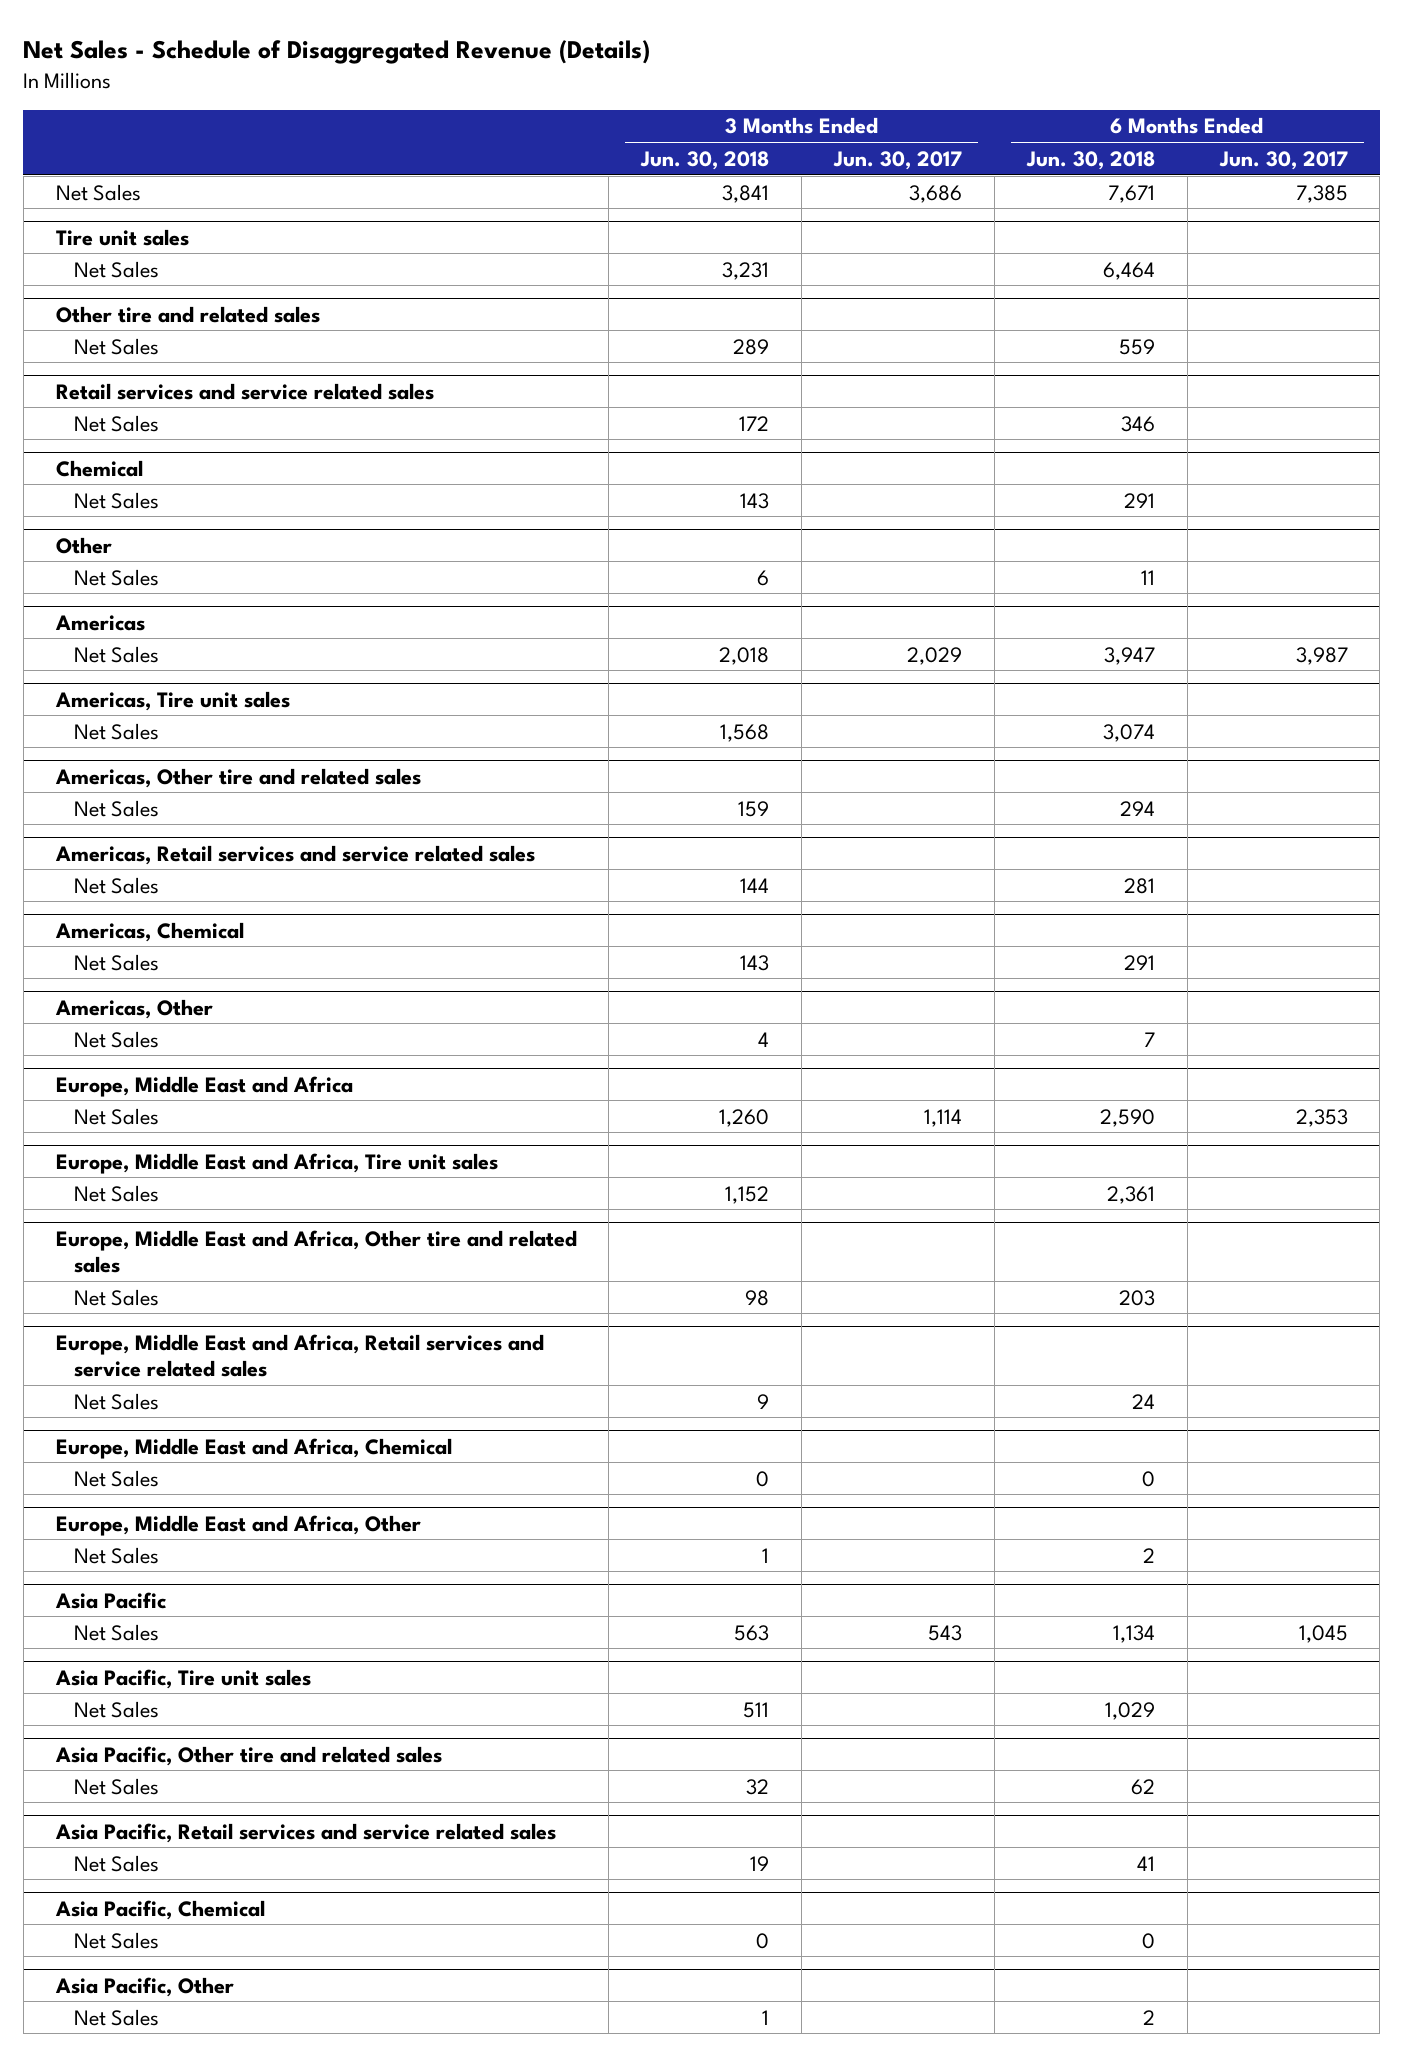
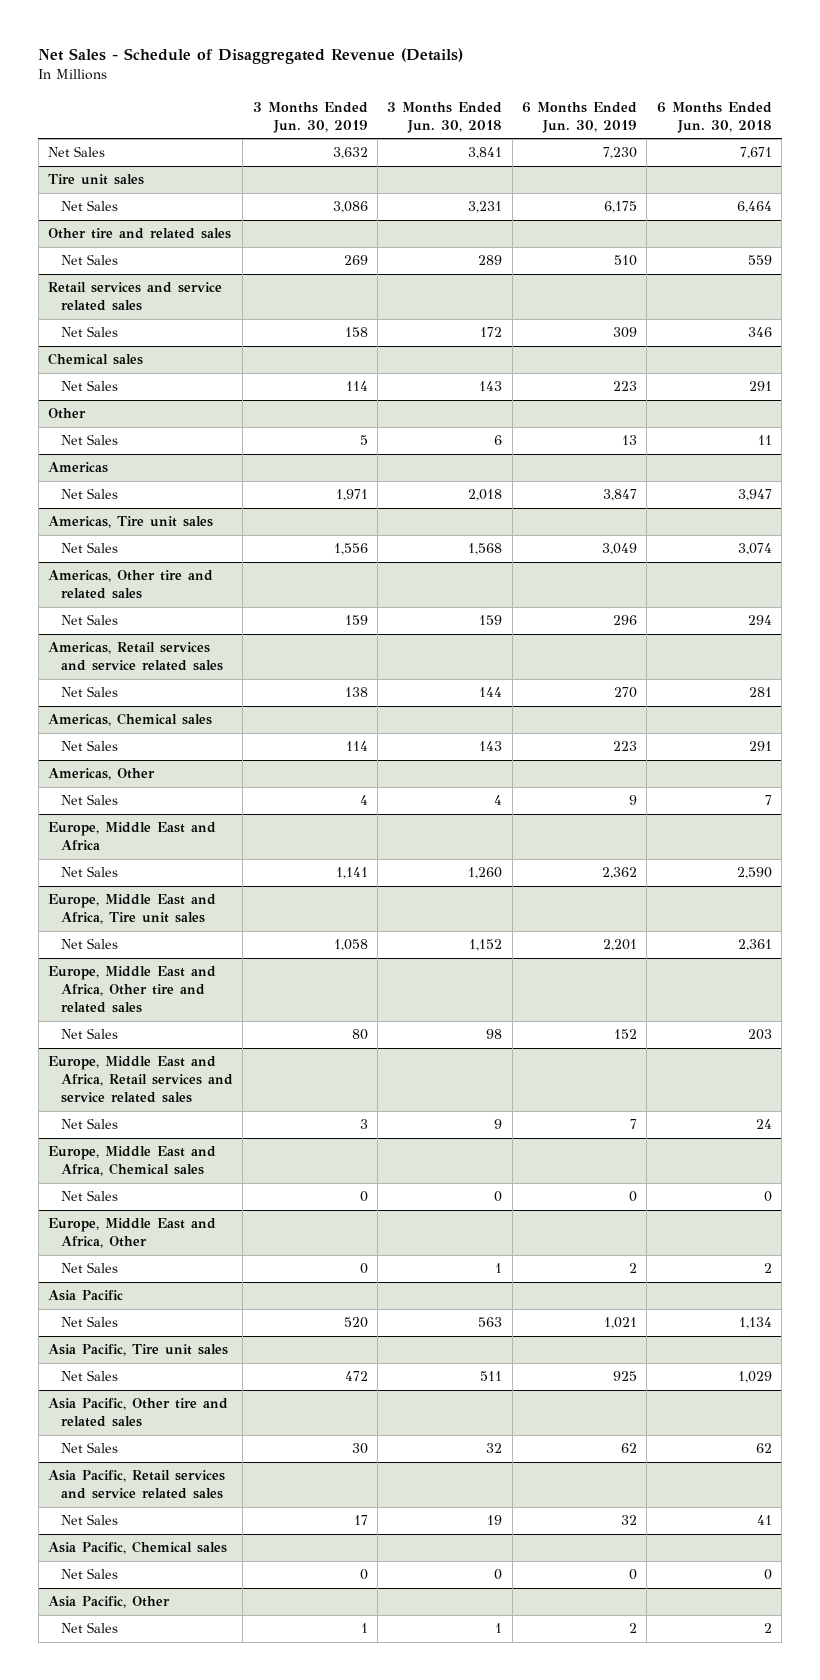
- | 3 Months Ended Jun. 30, 2018 | 3 Months Ended Jun. 30, 2017 | 6 Months Ended Jun. 30, 2018 | 6 Months Ended Jun. 30, 2017
+ | 3 Months Ended Jun. 30, 2019 | 3 Months Ended Jun. 30, 2018 | 6 Months Ended Jun. 30, 2019 | 6 Months Ended Jun. 30, 2018
- Chemical
+ Chemical sales
- Americas, Chemical
+ Americas, Chemical sales
- Europe, Middle East and Africa, Chemical
+ Europe, Middle East and Africa, Chemical sales
- Asia Pacific, Chemical
+ Asia Pacific, Chemical sales

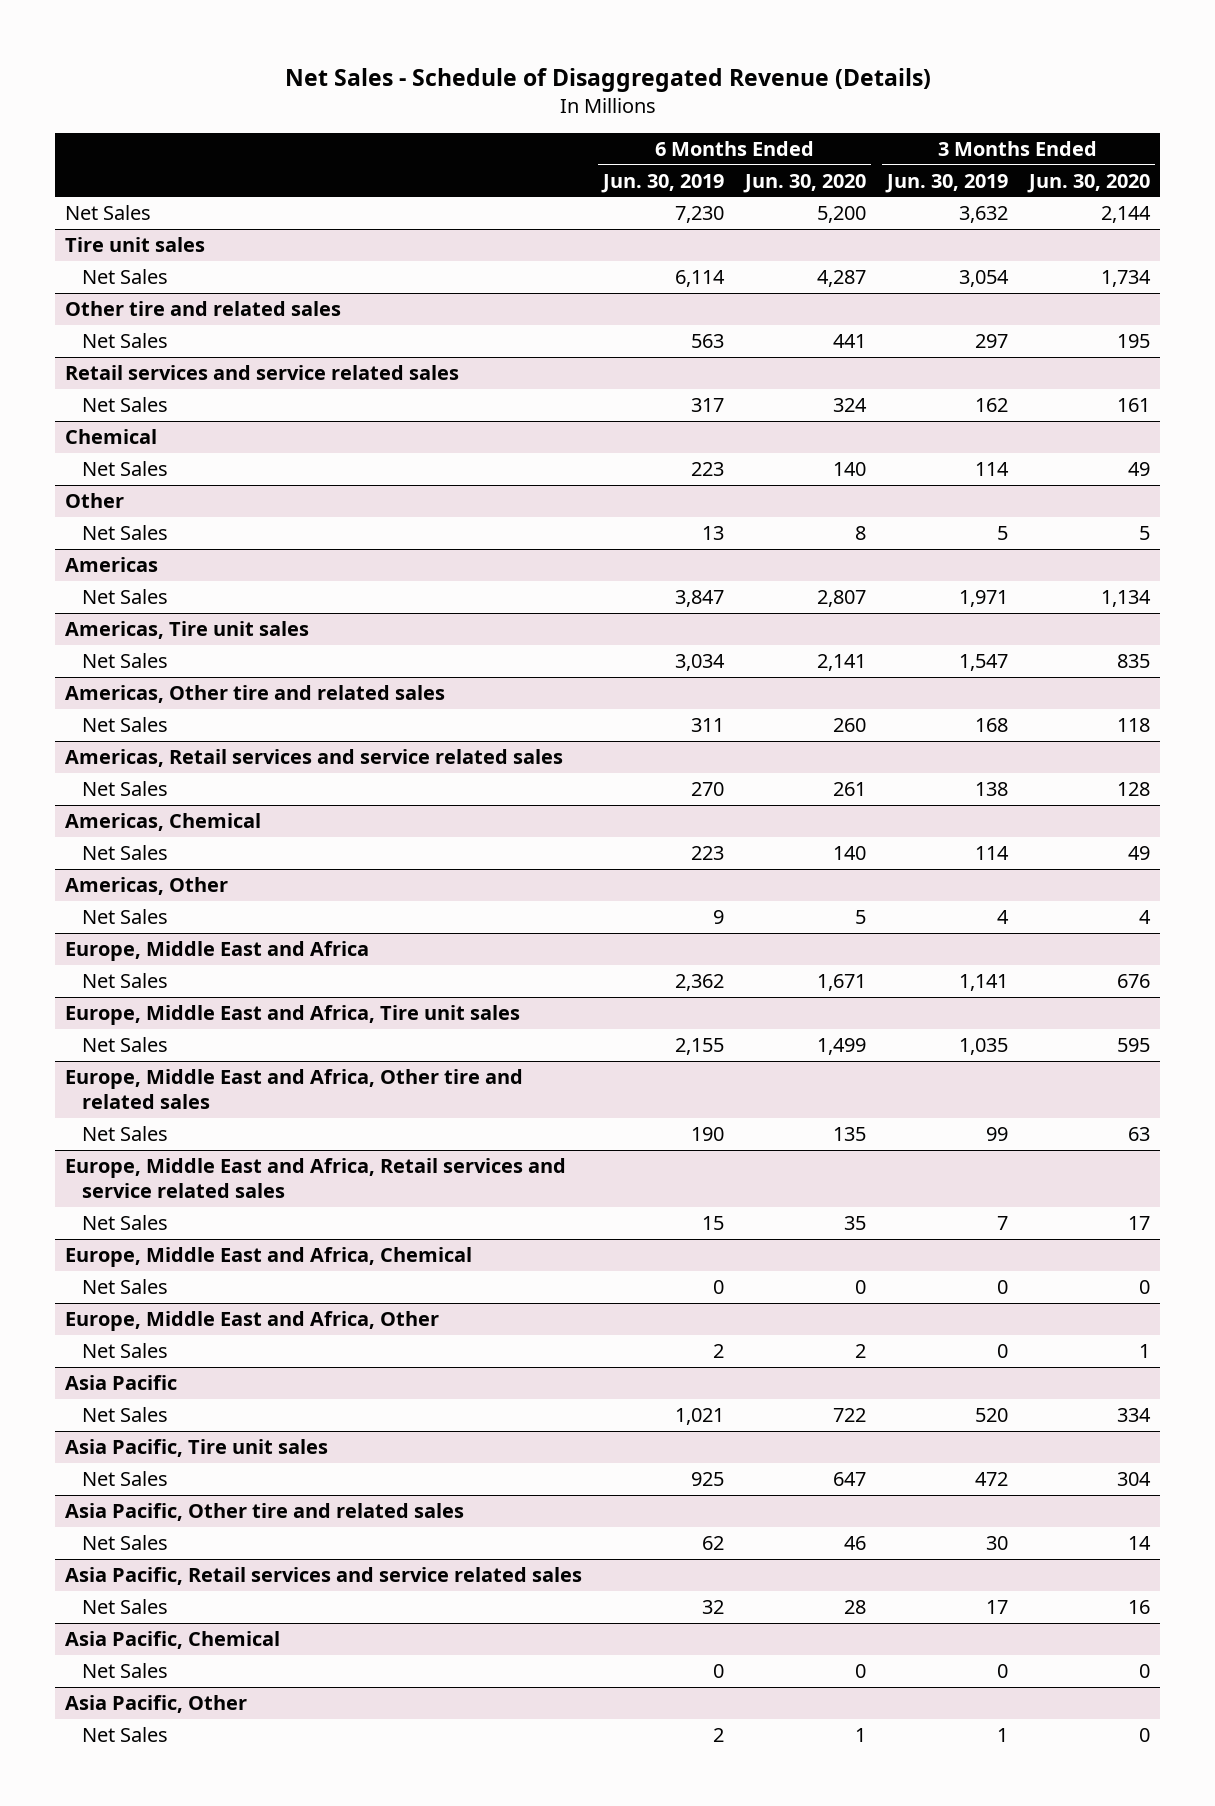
- | 3 Months Ended Jun. 30, 2019 | 3 Months Ended Jun. 30, 2018 | 6 Months Ended Jun. 30, 2019 | 6 Months Ended Jun. 30, 2018
+ | 6 Months Ended Jun. 30, 2019 | 6 Months Ended Jun. 30, 2020 | 3 Months Ended Jun. 30, 2019 | 3 Months Ended Jun. 30, 2020
@ Tire unit sales
- Net Sales | 3,086 | 3,231 | 6,175 | 6,464
+ Net Sales | 6,114 | 4,287 | 3,054 | 1,734
@ Other tire and related sales
- Net Sales | 269 | 289 | 510 | 559
+ Net Sales | 563 | 441 | 297 | 195
@ Retail services and service related sales
- Net Sales | 158 | 172 | 309 | 346
- Chemical sales
@ Retail services and service related sales
+ Net Sales | 317 | 324 | 162 | 161
+ Chemical
@ Americas, Tire unit sales
- Net Sales | 1,556 | 1,568 | 3,049 | 3,074
+ Net Sales | 3,034 | 2,141 | 1,547 | 835
@ Americas, Other tire and related sales
- Net Sales | 159 | 159 | 296 | 294
+ Net Sales | 311 | 260 | 168 | 118
- Americas, Chemical sales
+ Americas, Chemical
@ Europe, Middle East and Africa, Tire unit sales
- Net Sales | 1,058 | 1,152 | 2,201 | 2,361
+ Net Sales | 2,155 | 1,499 | 1,035 | 595
@ Europe, Middle East and Africa, Other tire and related sales
- Net Sales | 80 | 98 | 152 | 203
+ Net Sales | 190 | 135 | 99 | 63
@ Europe, Middle East and Africa, Retail services and service related sales
- Net Sales | 3 | 9 | 7 | 24
- Europe, Middle East and Africa, Chemical sales
@ Europe, Middle East and Africa, Retail services and service related sales
+ Net Sales | 15 | 35 | 7 | 17
+ Europe, Middle East and Africa, Chemical
- Asia Pacific, Chemical sales
+ Asia Pacific, Chemical

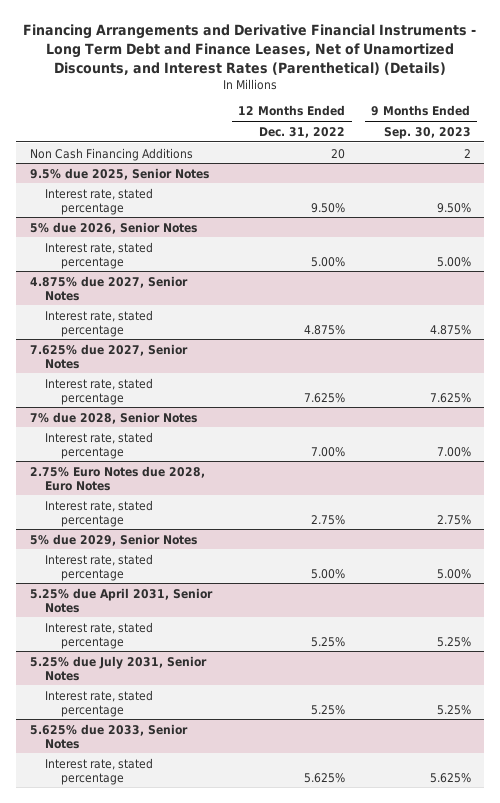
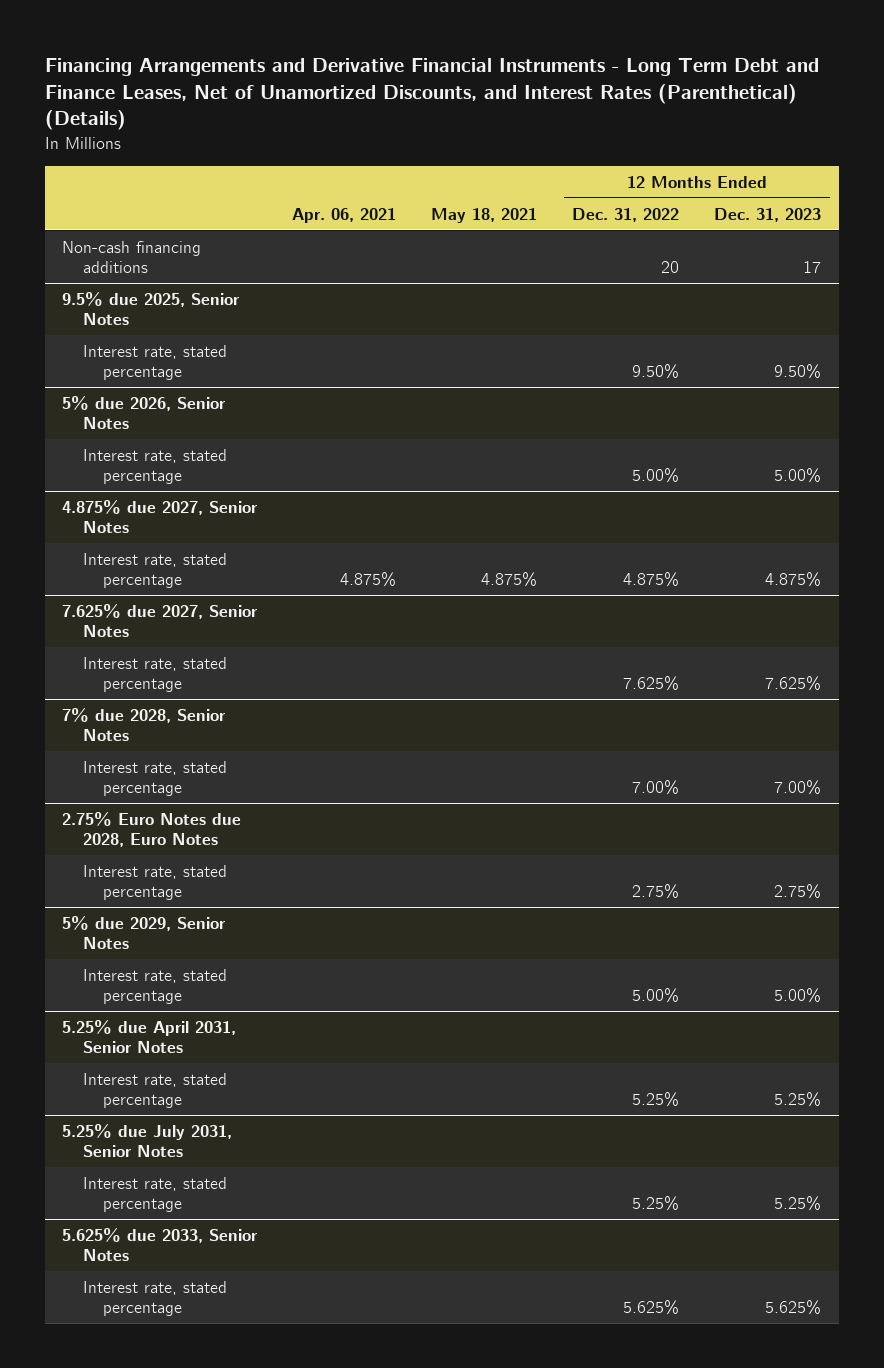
- | 12 Months Ended Dec. 31, 2022 | 9 Months Ended Sep. 30, 2023
+ | Apr. 06, 2021 | May 18, 2021 | 12 Months Ended Dec. 31, 2022 | 12 Months Ended Dec. 31, 2023
- Non Cash Financing Additions | 20 | 2
+ Non-cash financing additions | | | 20 | 17

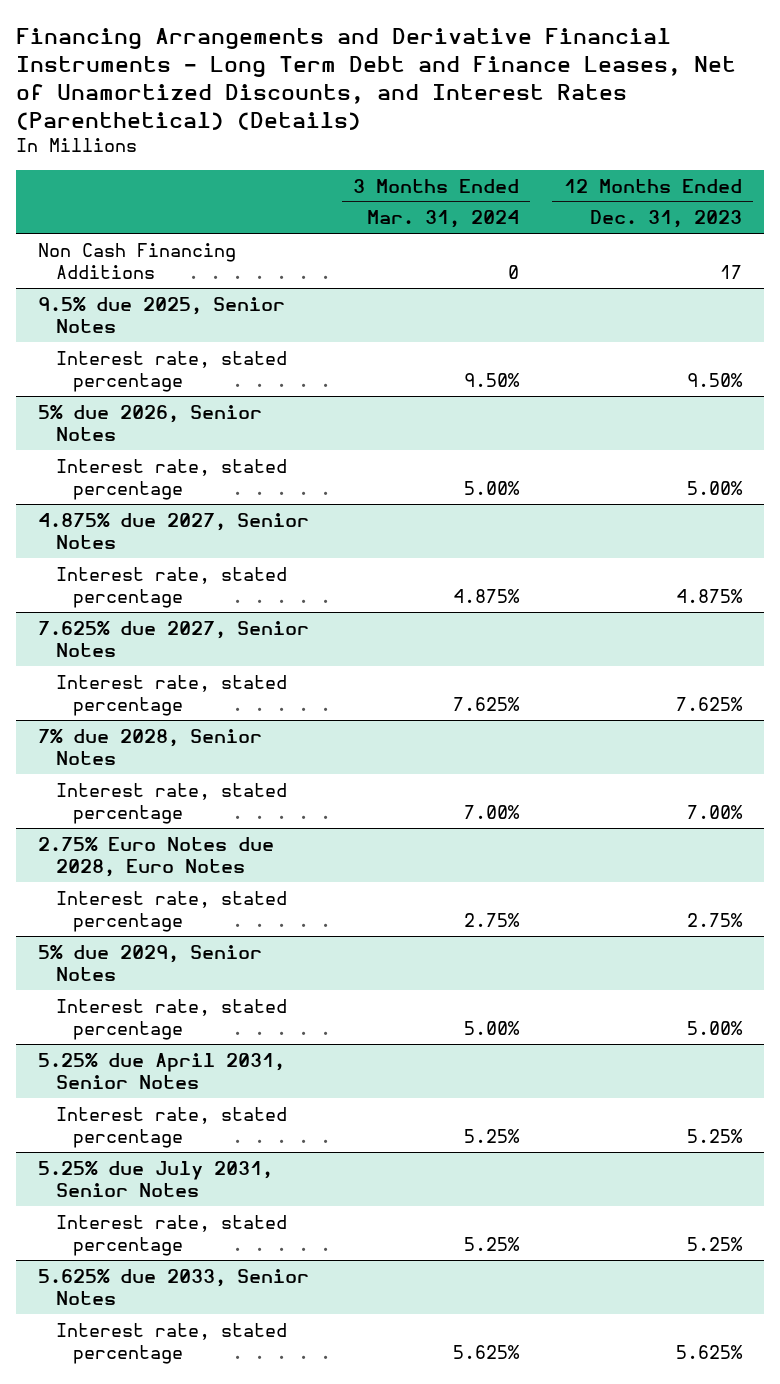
- | Apr. 06, 2021 | May 18, 2021 | 12 Months Ended Dec. 31, 2022 | 12 Months Ended Dec. 31, 2023
+ | 3 Months Ended Mar. 31, 2024 | 12 Months Ended Dec. 31, 2023
- Non-cash financing additions | | | 20 | 17
+ Non Cash Financing Additions | 0 | 17

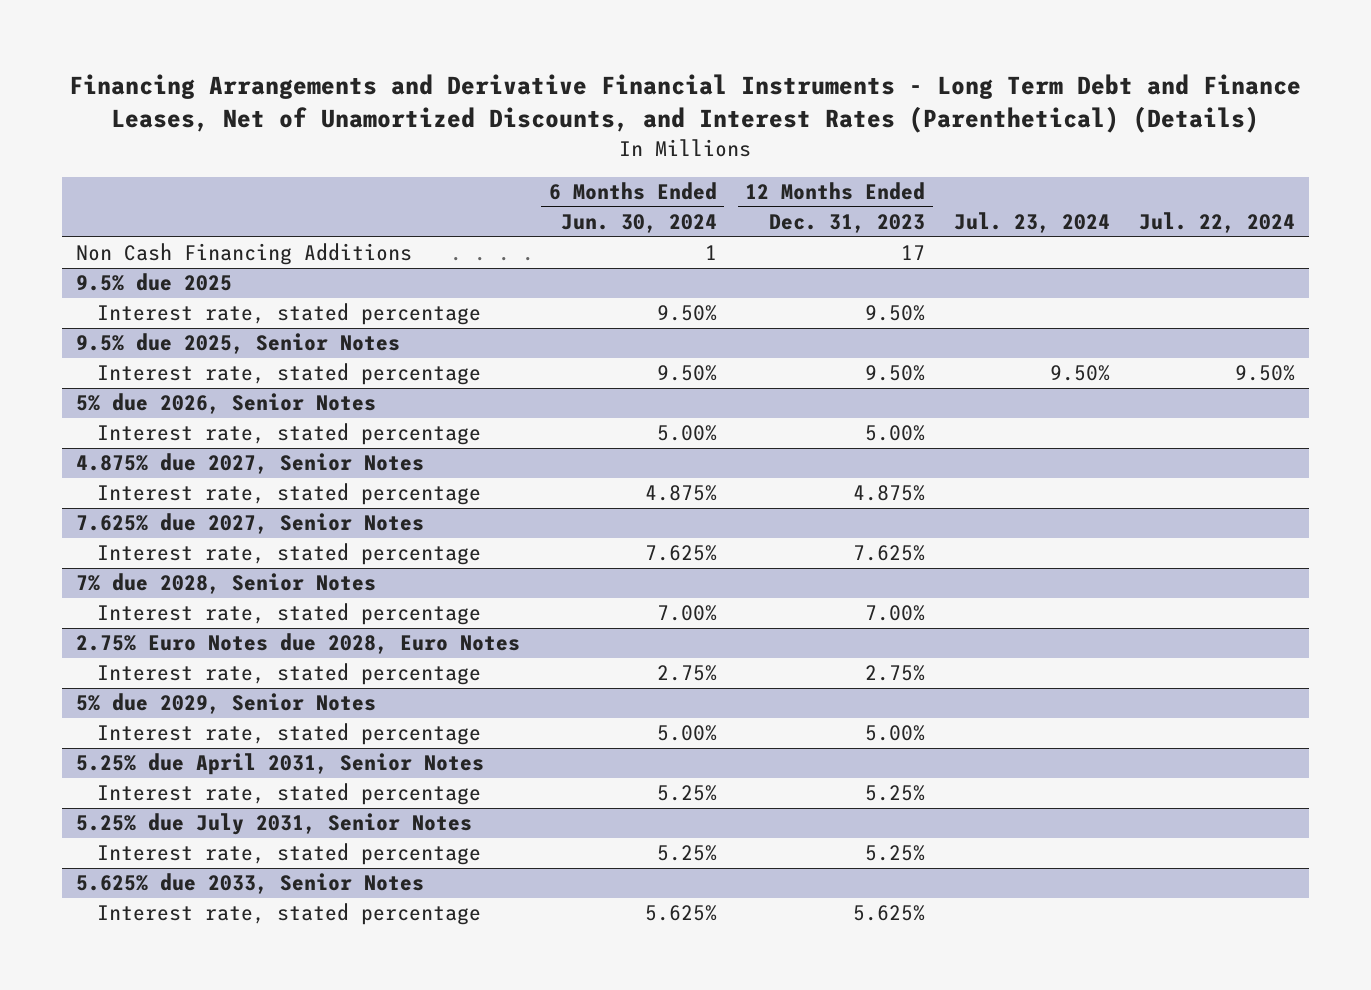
- | 3 Months Ended Mar. 31, 2024 | 12 Months Ended Dec. 31, 2023
+ | 6 Months Ended Jun. 30, 2024 | 12 Months Ended Dec. 31, 2023 | Jul. 23, 2024 | Jul. 22, 2024
+ 9.5% due 2025
+ Interest rate, stated percentage | 9.50% | 9.50% | |

